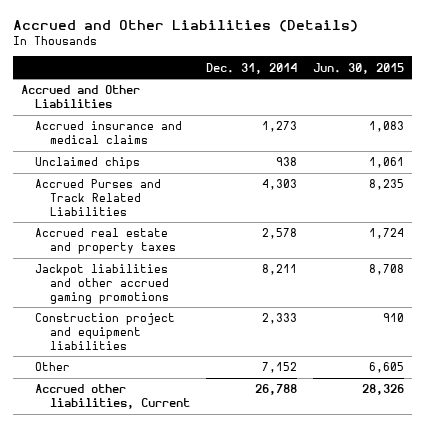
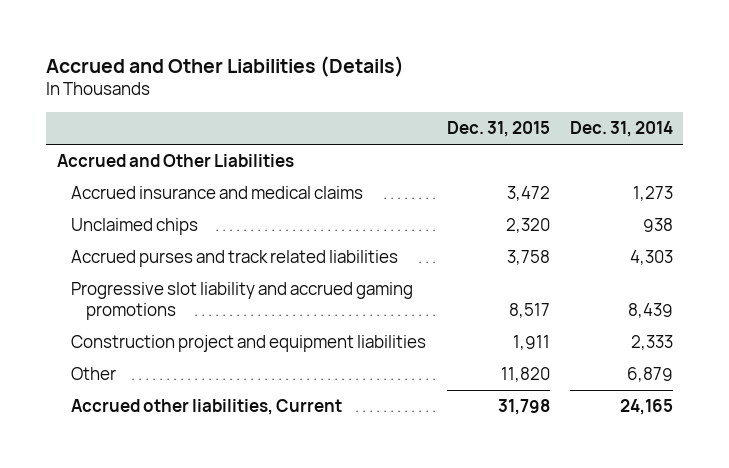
- | Dec. 31, 2014 | Jun. 30, 2015
+ | Dec. 31, 2015 | Dec. 31, 2014
- Accrued Purses and Track Related Liabilities | 4,303 | 8,235
- Accrued real estate and property taxes | 2,578 | 1,724
- Jackpot liabilities and other accrued gaming promotions | 8,211 | 8,708
+ Accrued purses and track related liabilities | 3,758 | 4,303
+ Progressive slot liability and accrued gaming promotions | 8,517 | 8,439
- Other | 7,152 | 6,605
- Accrued other liabilities, Current | 26,788 | 28,326
+ Other | 11,820 | 6,879
+ Accrued other liabilities, Current | 31,798 | 24,165

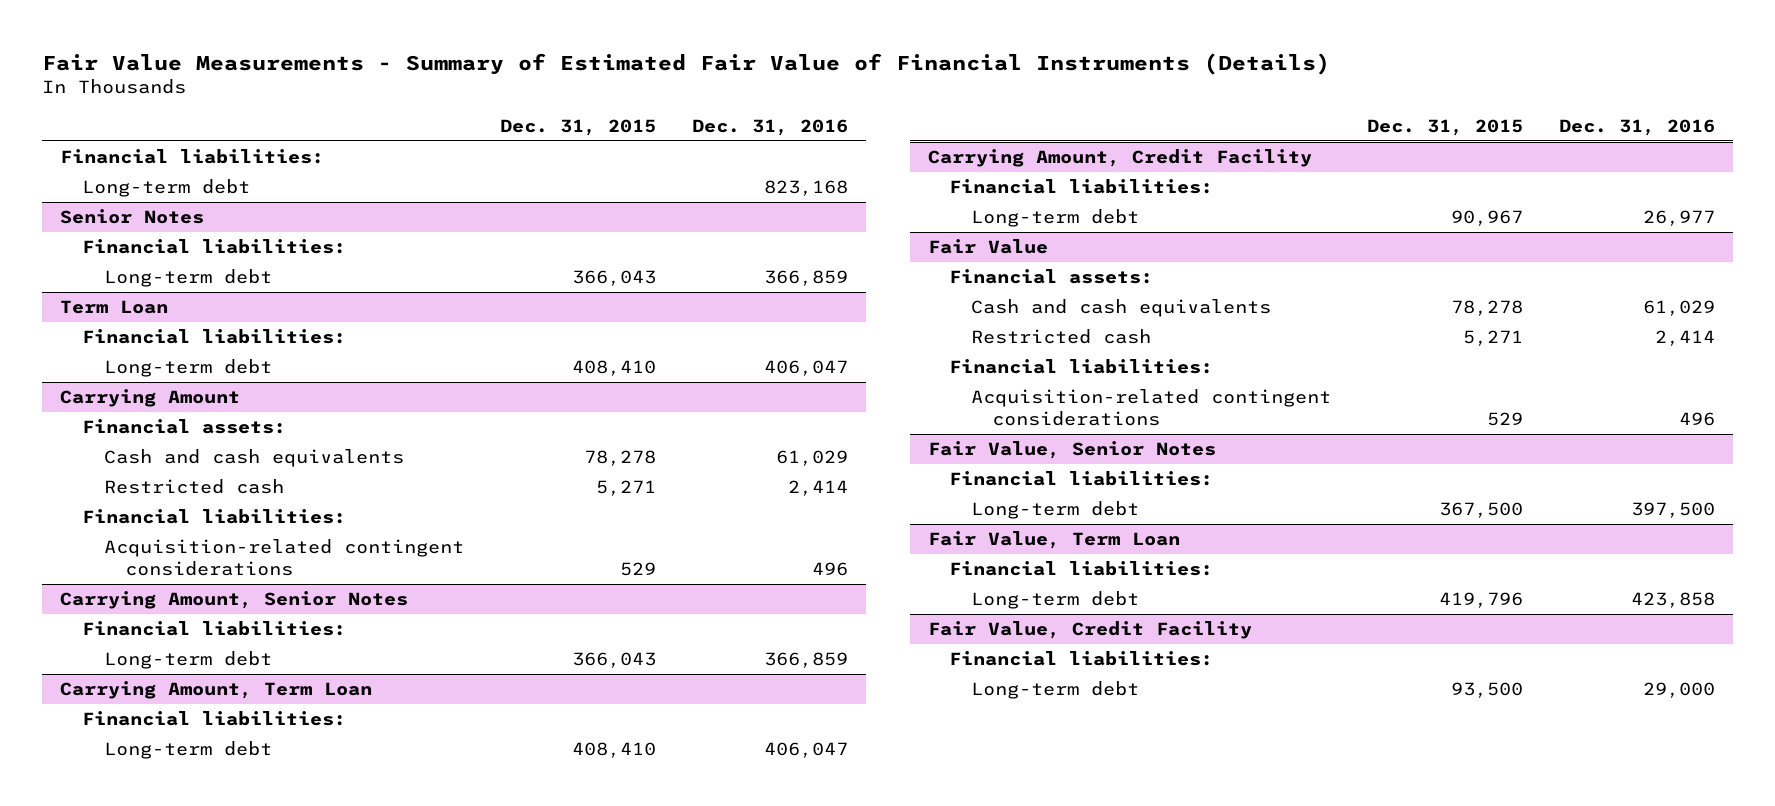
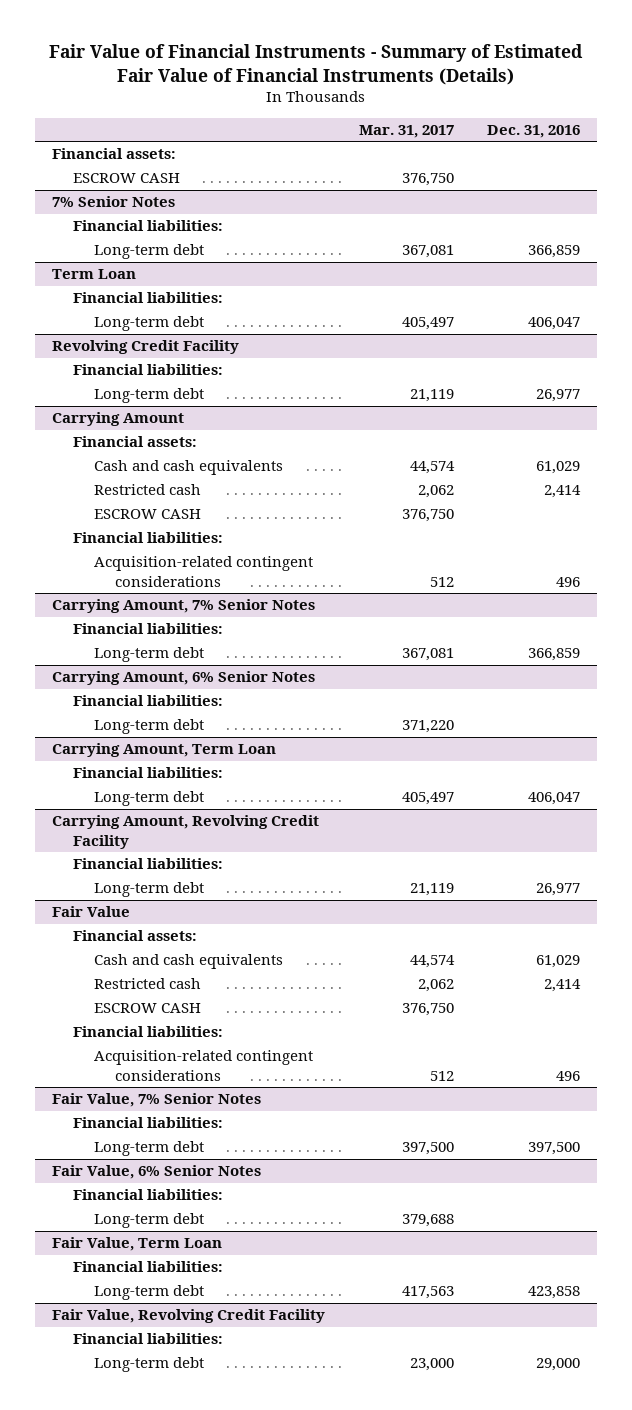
- Fair Value Measurements - Summary of Estimated Fair Value of Financial Instruments (Details)
+ Fair Value of Financial Instruments - Summary of Estimated Fair Value of Financial Instruments (Details)
- | Dec. 31, 2015 | Dec. 31, 2016
+ | Mar. 31, 2017 | Dec. 31, 2016
- Financial liabilities:
- Long-term debt | | 823,168
- Senior Notes
+ Financial assets:
+ ESCROW CASH | 376,750 |
+ 7% Senior Notes
+ Revolving Credit Facility
+ Financial liabilities:
+ Long-term debt | 21,119 | 26,977
@ Carrying Amount
+ ESCROW CASH | 376,750 |
- Carrying Amount, Senior Notes
+ Carrying Amount, 7% Senior Notes
+ Carrying Amount, 6% Senior Notes
+ Financial liabilities:
+ Long-term debt | 371,220 |
- Carrying Amount, Credit Facility
+ Carrying Amount, Revolving Credit Facility
@ Fair Value
+ ESCROW CASH | 376,750 |
- Fair Value, Senior Notes
+ Fair Value, 7% Senior Notes
+ Fair Value, 6% Senior Notes
+ Financial liabilities:
+ Long-term debt | 379,688 |
- Fair Value, Credit Facility
+ Fair Value, Revolving Credit Facility

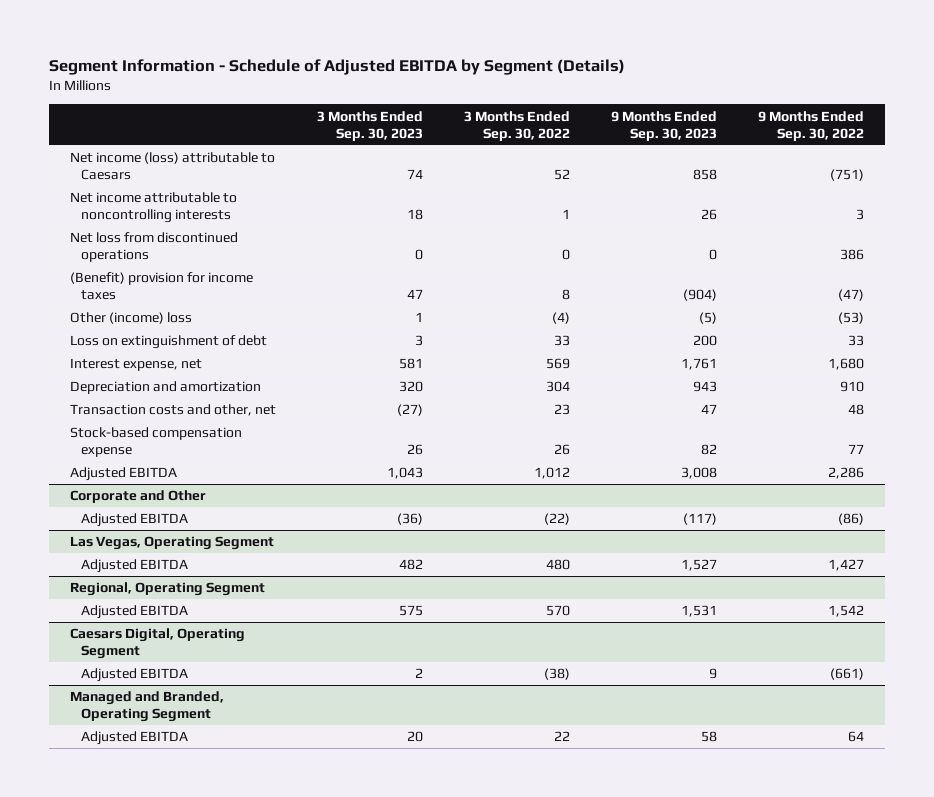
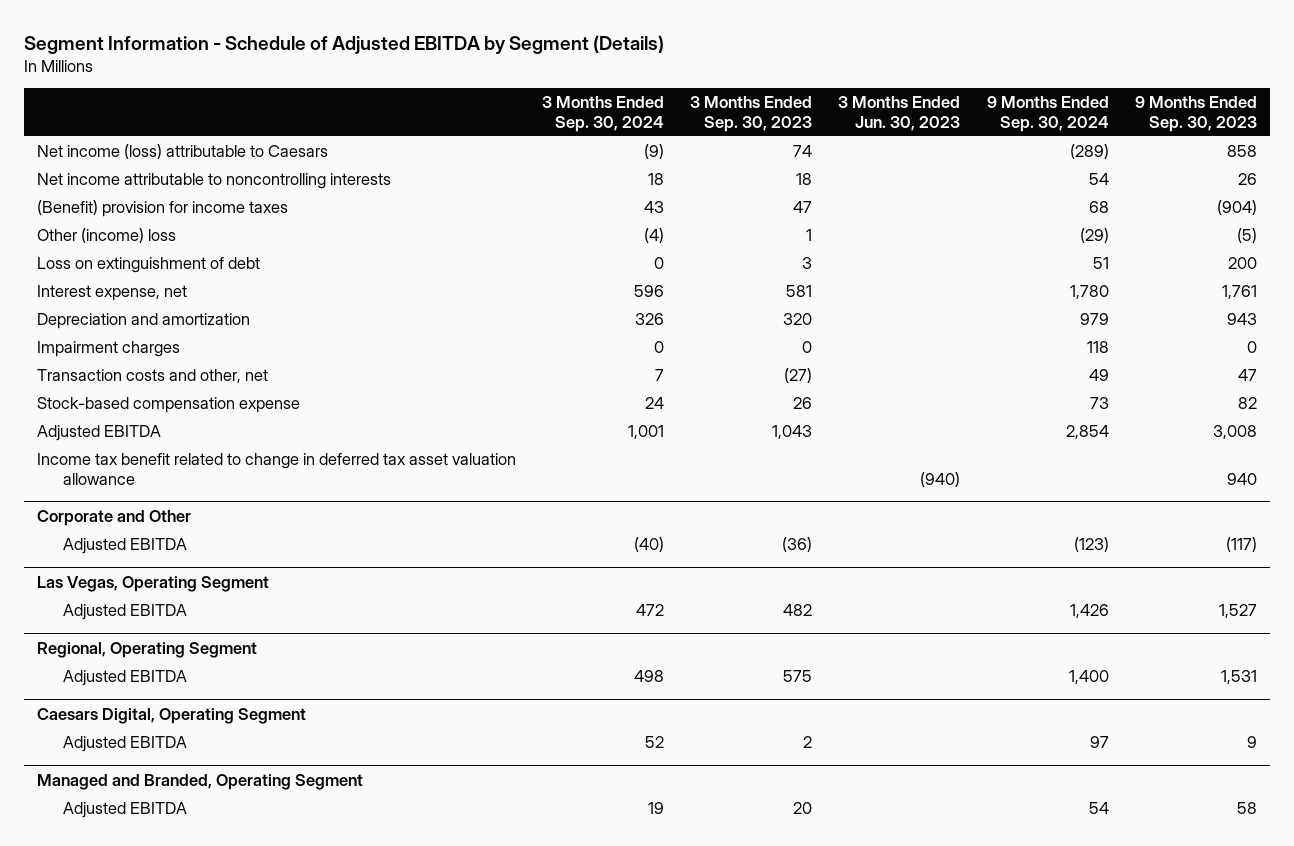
- | 3 Months Ended Sep. 30, 2023 | 3 Months Ended Sep. 30, 2022 | 9 Months Ended Sep. 30, 2023 | 9 Months Ended Sep. 30, 2022
+ | 3 Months Ended Sep. 30, 2024 | 3 Months Ended Sep. 30, 2023 | 3 Months Ended Jun. 30, 2023 | 9 Months Ended Sep. 30, 2024 | 9 Months Ended Sep. 30, 2023
- Net loss from discontinued operations | 0 | 0 | 0 | 386
+ Impairment charges | 0 | 0 | | 118 | 0
+ Income tax benefit related to change in deferred tax asset valuation allowance | | | (940) | | 940

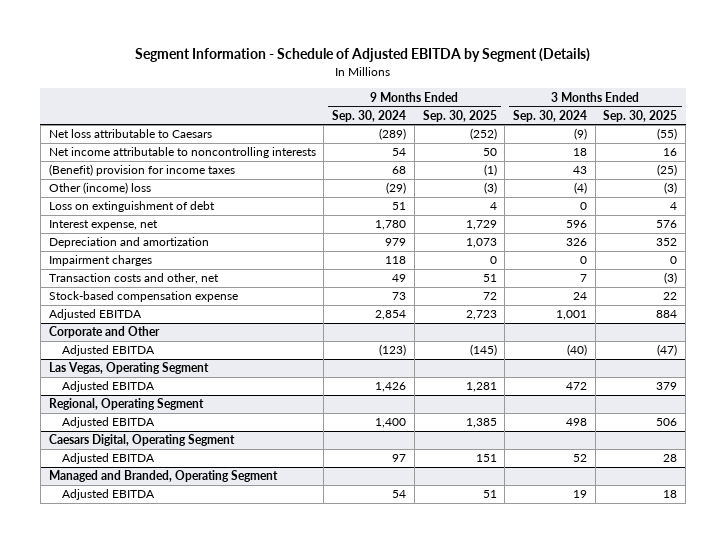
- | 3 Months Ended Sep. 30, 2024 | 3 Months Ended Sep. 30, 2023 | 3 Months Ended Jun. 30, 2023 | 9 Months Ended Sep. 30, 2024 | 9 Months Ended Sep. 30, 2023
+ | 9 Months Ended Sep. 30, 2024 | 9 Months Ended Sep. 30, 2025 | 3 Months Ended Sep. 30, 2024 | 3 Months Ended Sep. 30, 2025
- Net income (loss) attributable to Caesars | (9) | 74 | | (289) | 858
+ Net loss attributable to Caesars | (289) | (252) | (9) | (55)
- Income tax benefit related to change in deferred tax asset valuation allowance | | | (940) | | 940

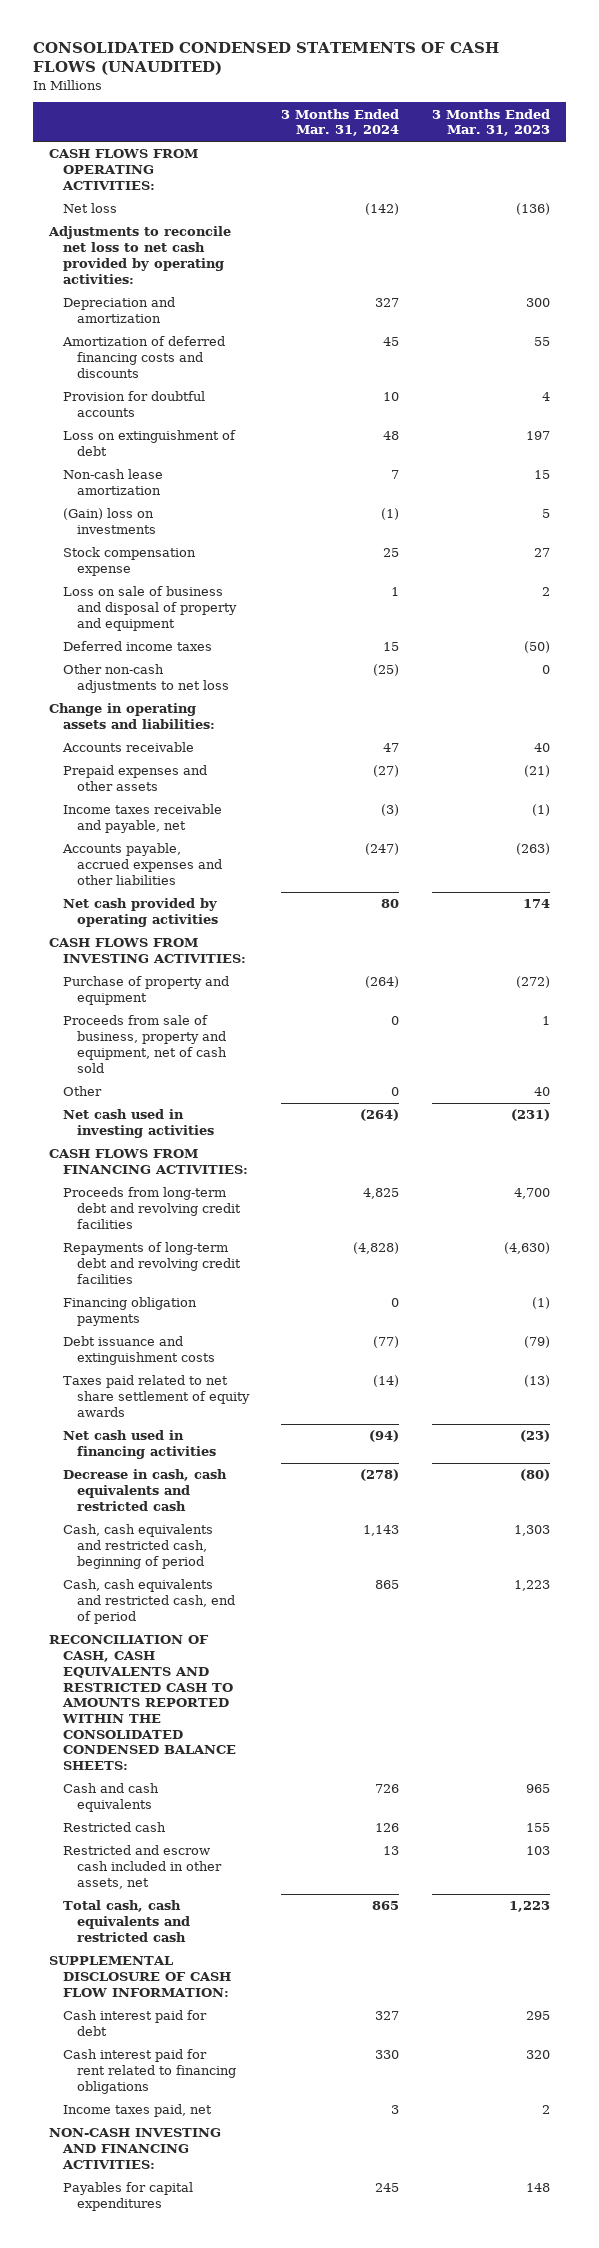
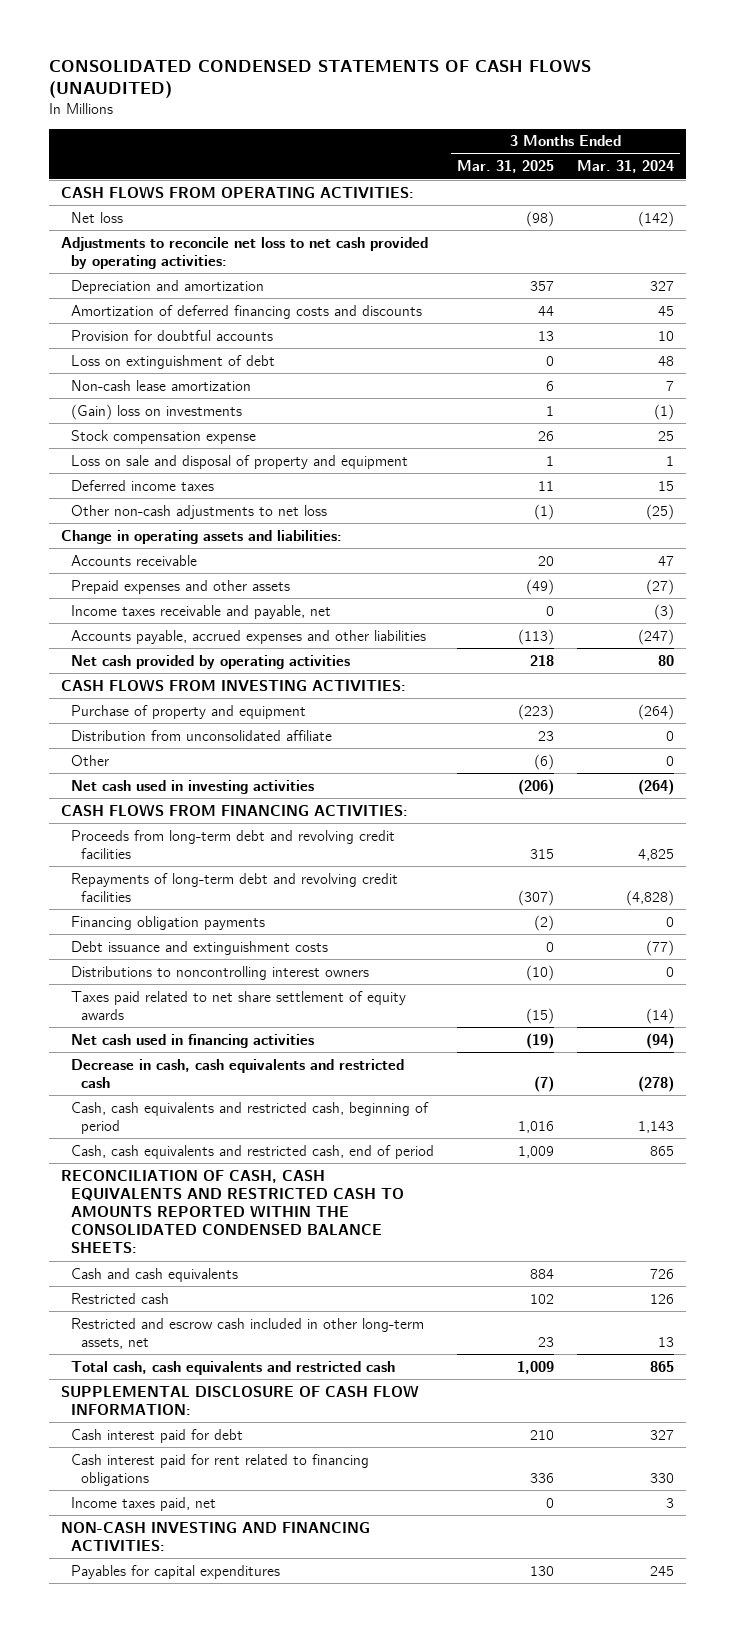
- | 3 Months Ended Mar. 31, 2024 | 3 Months Ended Mar. 31, 2023
+ | 3 Months Ended Mar. 31, 2025 | 3 Months Ended Mar. 31, 2024
- Loss on sale of business and disposal of property and equipment | 1 | 2
+ Loss on sale and disposal of property and equipment | 1 | 1
- Proceeds from sale of business, property and equipment, net of cash sold | 0 | 1
+ Distribution from unconsolidated affiliate | 23 | 0
+ Distributions to noncontrolling interest owners | (10) | 0
- Restricted and escrow cash included in other assets, net | 13 | 103
+ Restricted and escrow cash included in other long-term assets, net | 23 | 13

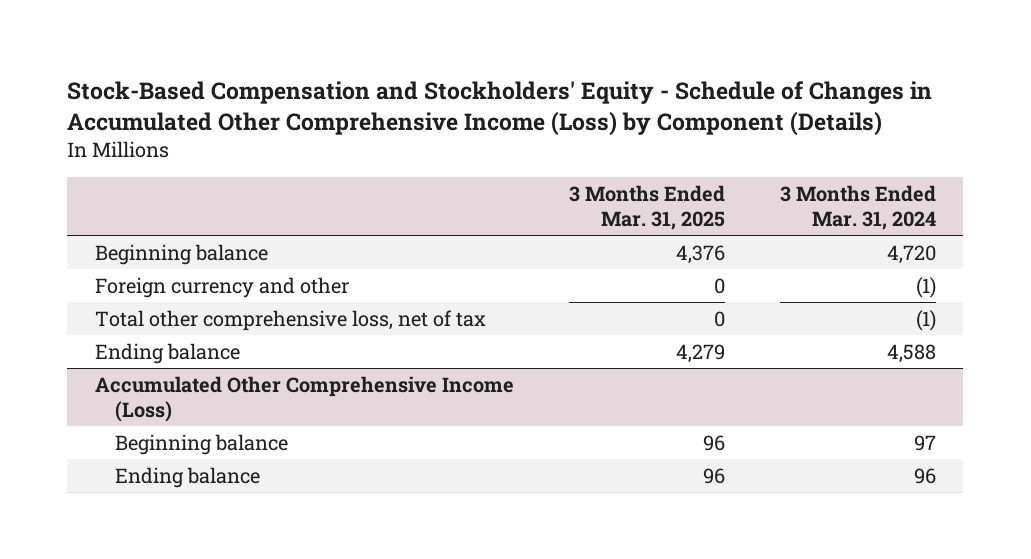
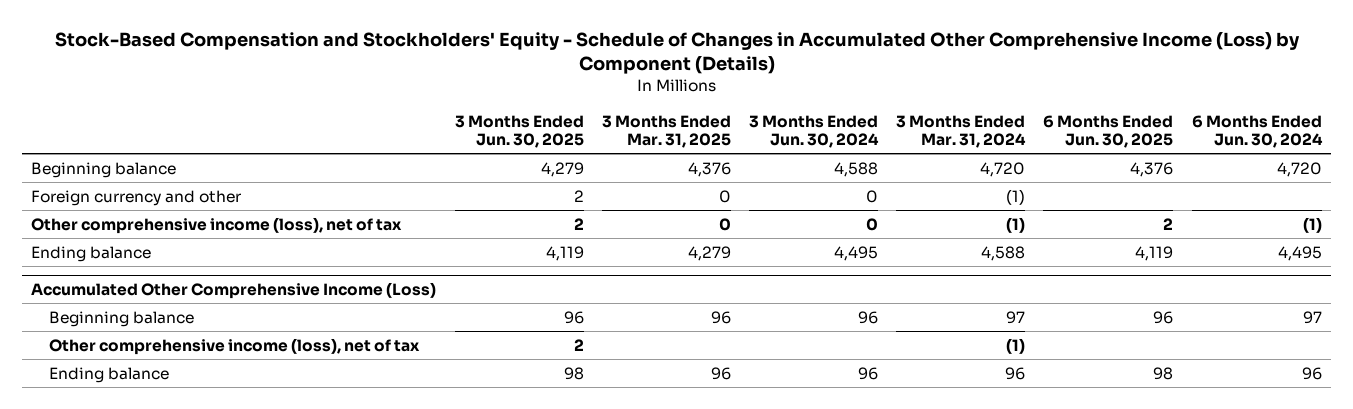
- | 3 Months Ended Mar. 31, 2025 | 3 Months Ended Mar. 31, 2024
+ | 3 Months Ended Jun. 30, 2025 | 3 Months Ended Mar. 31, 2025 | 3 Months Ended Jun. 30, 2024 | 3 Months Ended Mar. 31, 2024 | 6 Months Ended Jun. 30, 2025 | 6 Months Ended Jun. 30, 2024
- Total other comprehensive loss, net of tax | 0 | (1)
+ Other comprehensive income (loss), net of tax | 2 | 0 | 0 | (1) | 2 | (1)
@ Accumulated Other Comprehensive Income (Loss)
+ Other comprehensive income (loss), net of tax | 2 | | | (1) | |

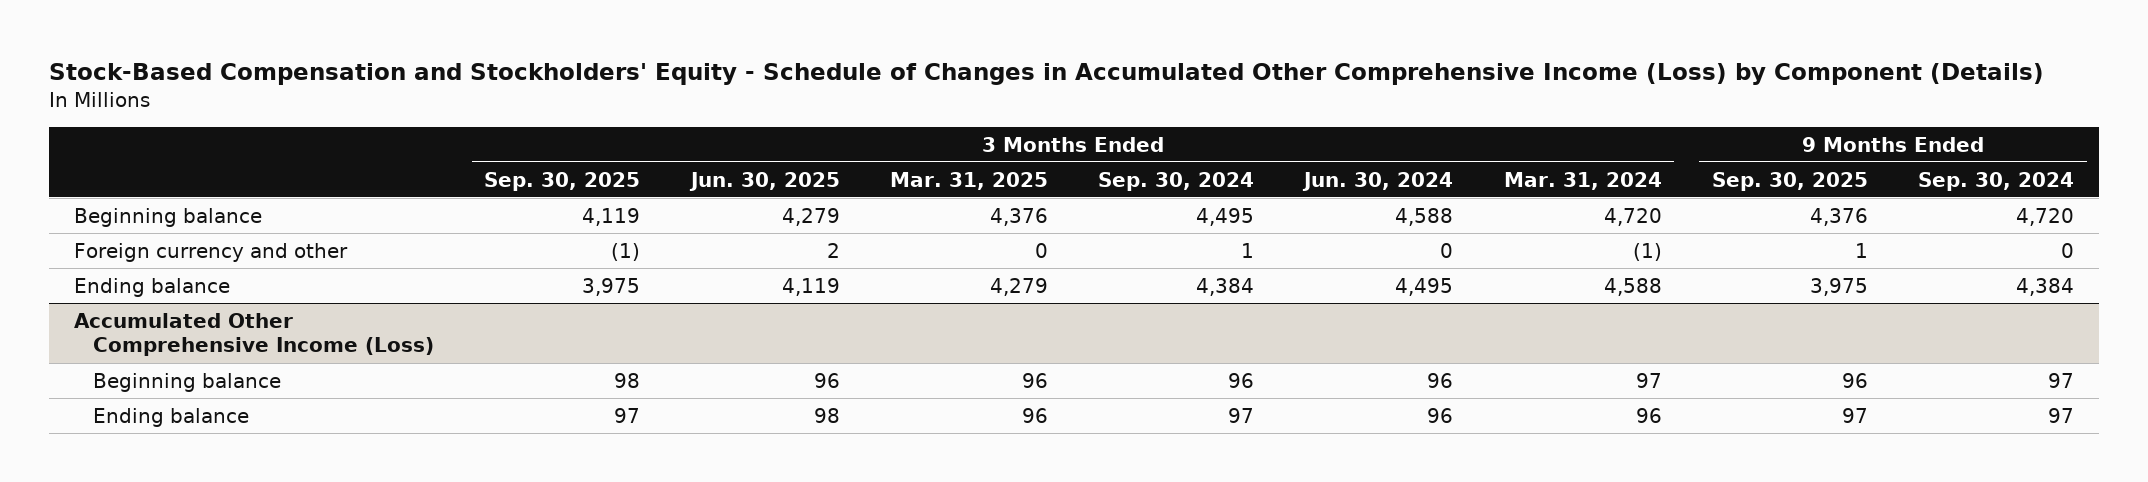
- | 3 Months Ended Jun. 30, 2025 | 3 Months Ended Mar. 31, 2025 | 3 Months Ended Jun. 30, 2024 | 3 Months Ended Mar. 31, 2024 | 6 Months Ended Jun. 30, 2025 | 6 Months Ended Jun. 30, 2024
+ | 3 Months Ended Sep. 30, 2025 | 3 Months Ended Jun. 30, 2025 | 3 Months Ended Mar. 31, 2025 | 3 Months Ended Sep. 30, 2024 | 3 Months Ended Jun. 30, 2024 | 3 Months Ended Mar. 31, 2024 | 9 Months Ended Sep. 30, 2025 | 9 Months Ended Sep. 30, 2024
- Other comprehensive income (loss), net of tax | 2 | 0 | 0 | (1) | 2 | (1)
@ Accumulated Other Comprehensive Income (Loss)
- Other comprehensive income (loss), net of tax | 2 | | | (1) | |

